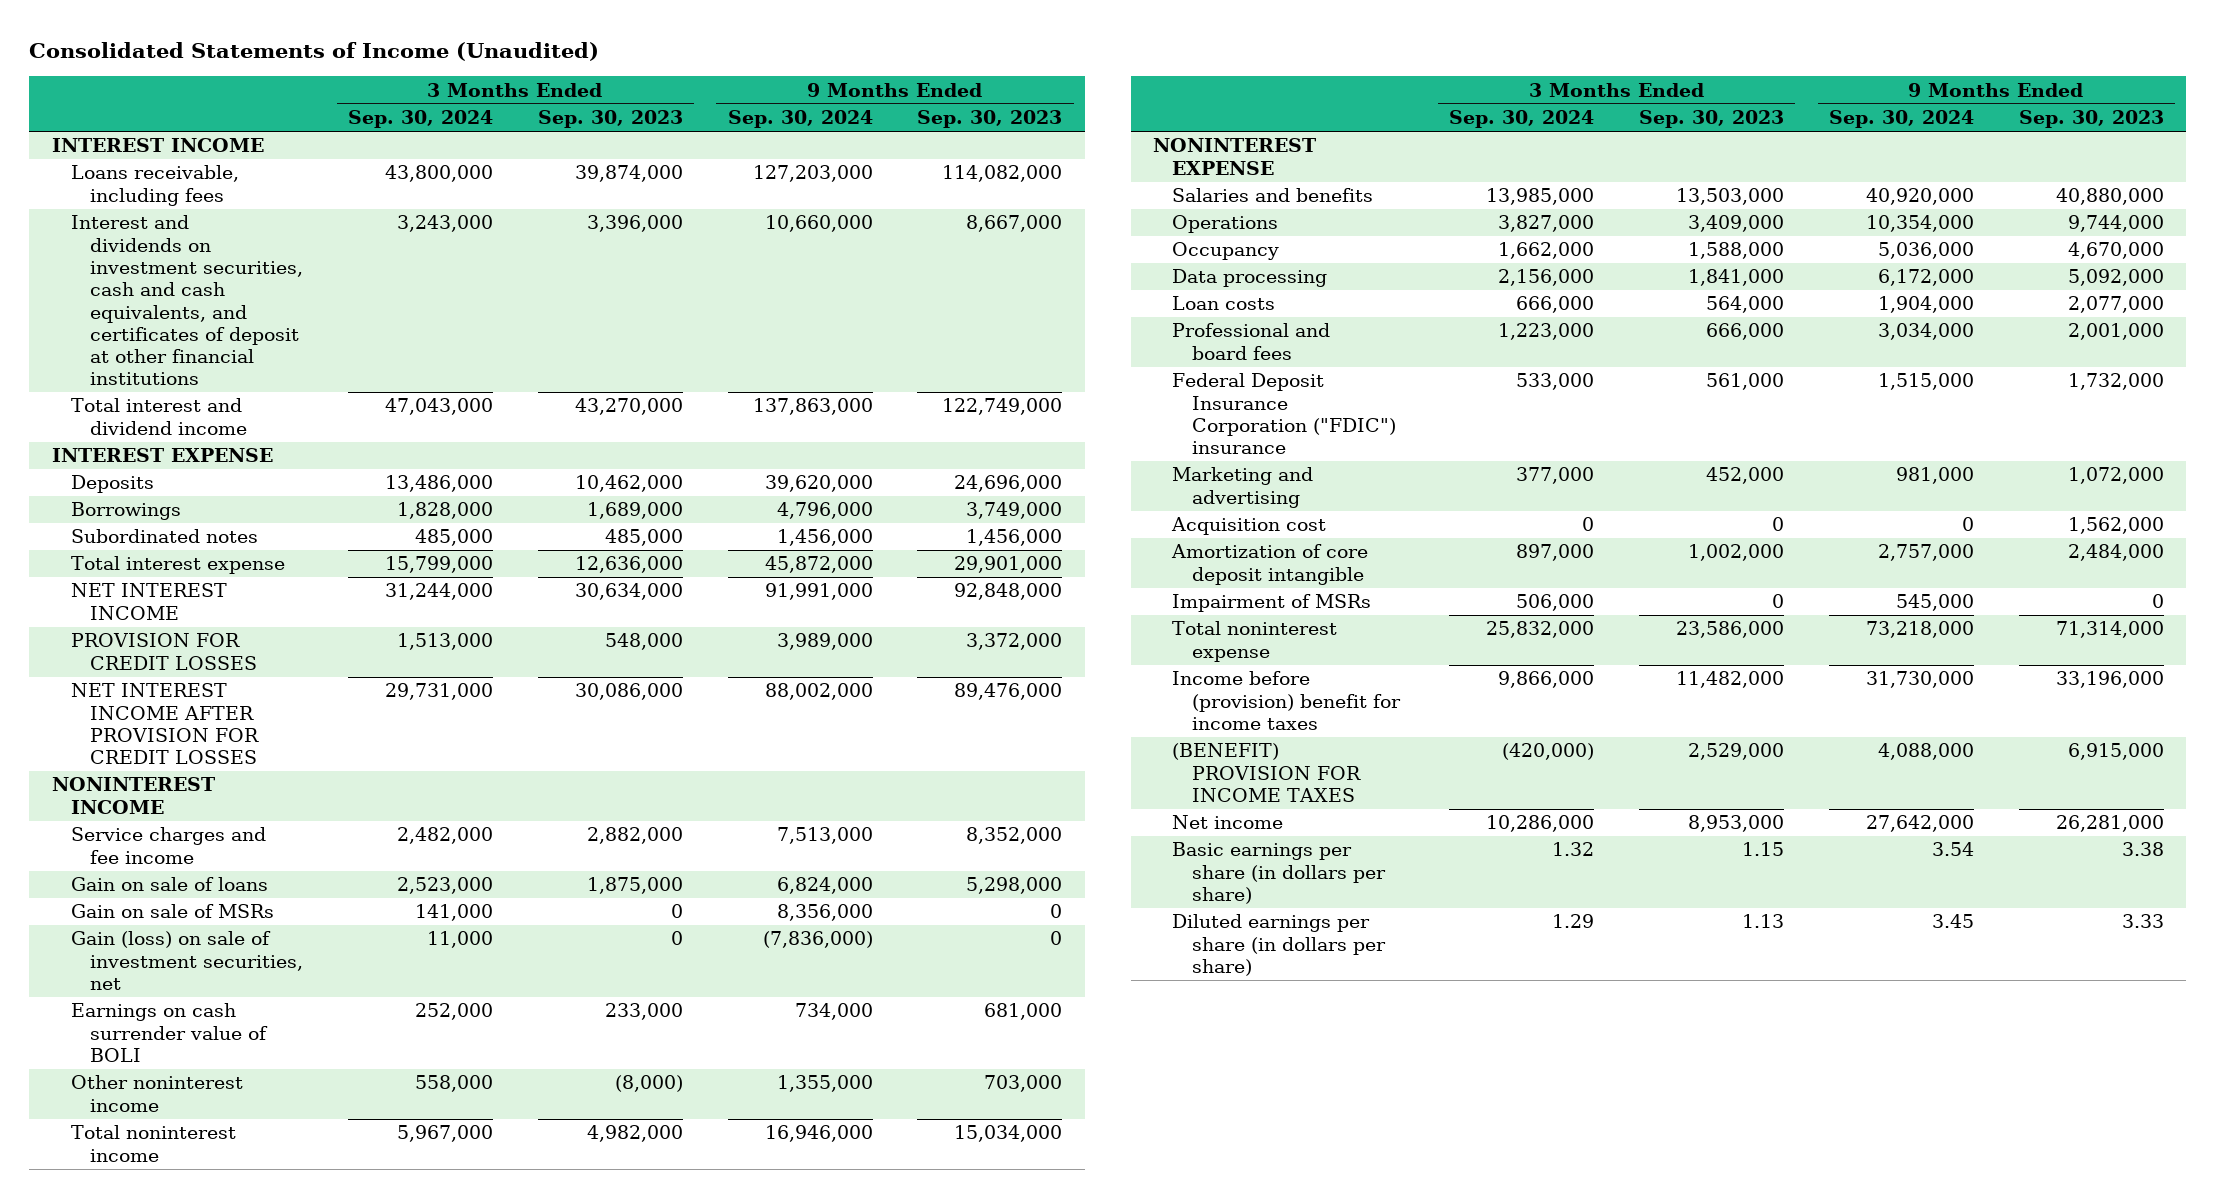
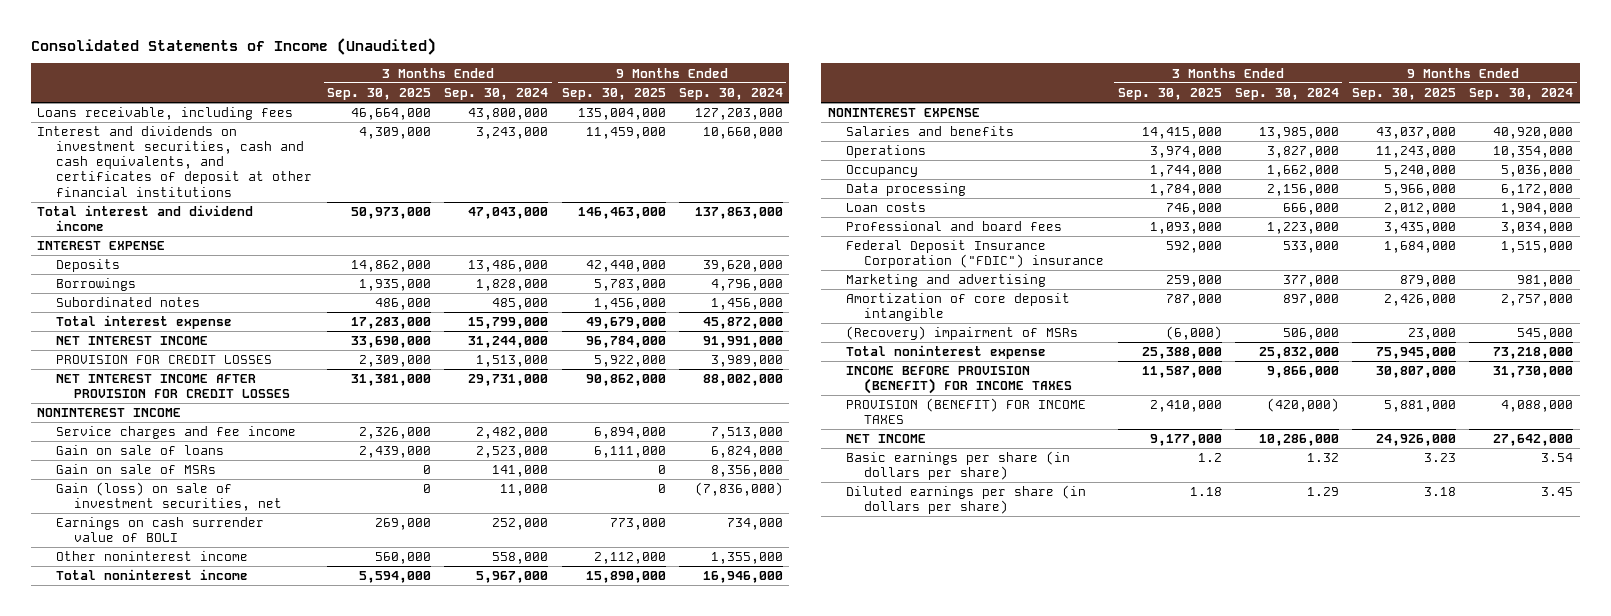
- | 3 Months Ended Sep. 30, 2024 | 3 Months Ended Sep. 30, 2023 | 9 Months Ended Sep. 30, 2024 | 9 Months Ended Sep. 30, 2023
+ | 3 Months Ended Sep. 30, 2025 | 3 Months Ended Sep. 30, 2024 | 9 Months Ended Sep. 30, 2025 | 9 Months Ended Sep. 30, 2024
- INTEREST INCOME
- Acquisition cost | 0 | 0 | 0 | 1,562,000
- Impairment of MSRs | 506,000 | 0 | 545,000 | 0
+ (Recovery) impairment of MSRs | (6,000) | 506,000 | 23,000 | 545,000
- Income before (provision) benefit for income taxes | 9,866,000 | 11,482,000 | 31,730,000 | 33,196,000
- (BENEFIT) PROVISION FOR INCOME TAXES | (420,000) | 2,529,000 | 4,088,000 | 6,915,000
- Net income | 10,286,000 | 8,953,000 | 27,642,000 | 26,281,000
+ INCOME BEFORE PROVISION (BENEFIT) FOR INCOME TAXES | 11,587,000 | 9,866,000 | 30,807,000 | 31,730,000
+ PROVISION (BENEFIT) FOR INCOME TAXES | 2,410,000 | (420,000) | 5,881,000 | 4,088,000
+ NET INCOME | 9,177,000 | 10,286,000 | 24,926,000 | 27,642,000

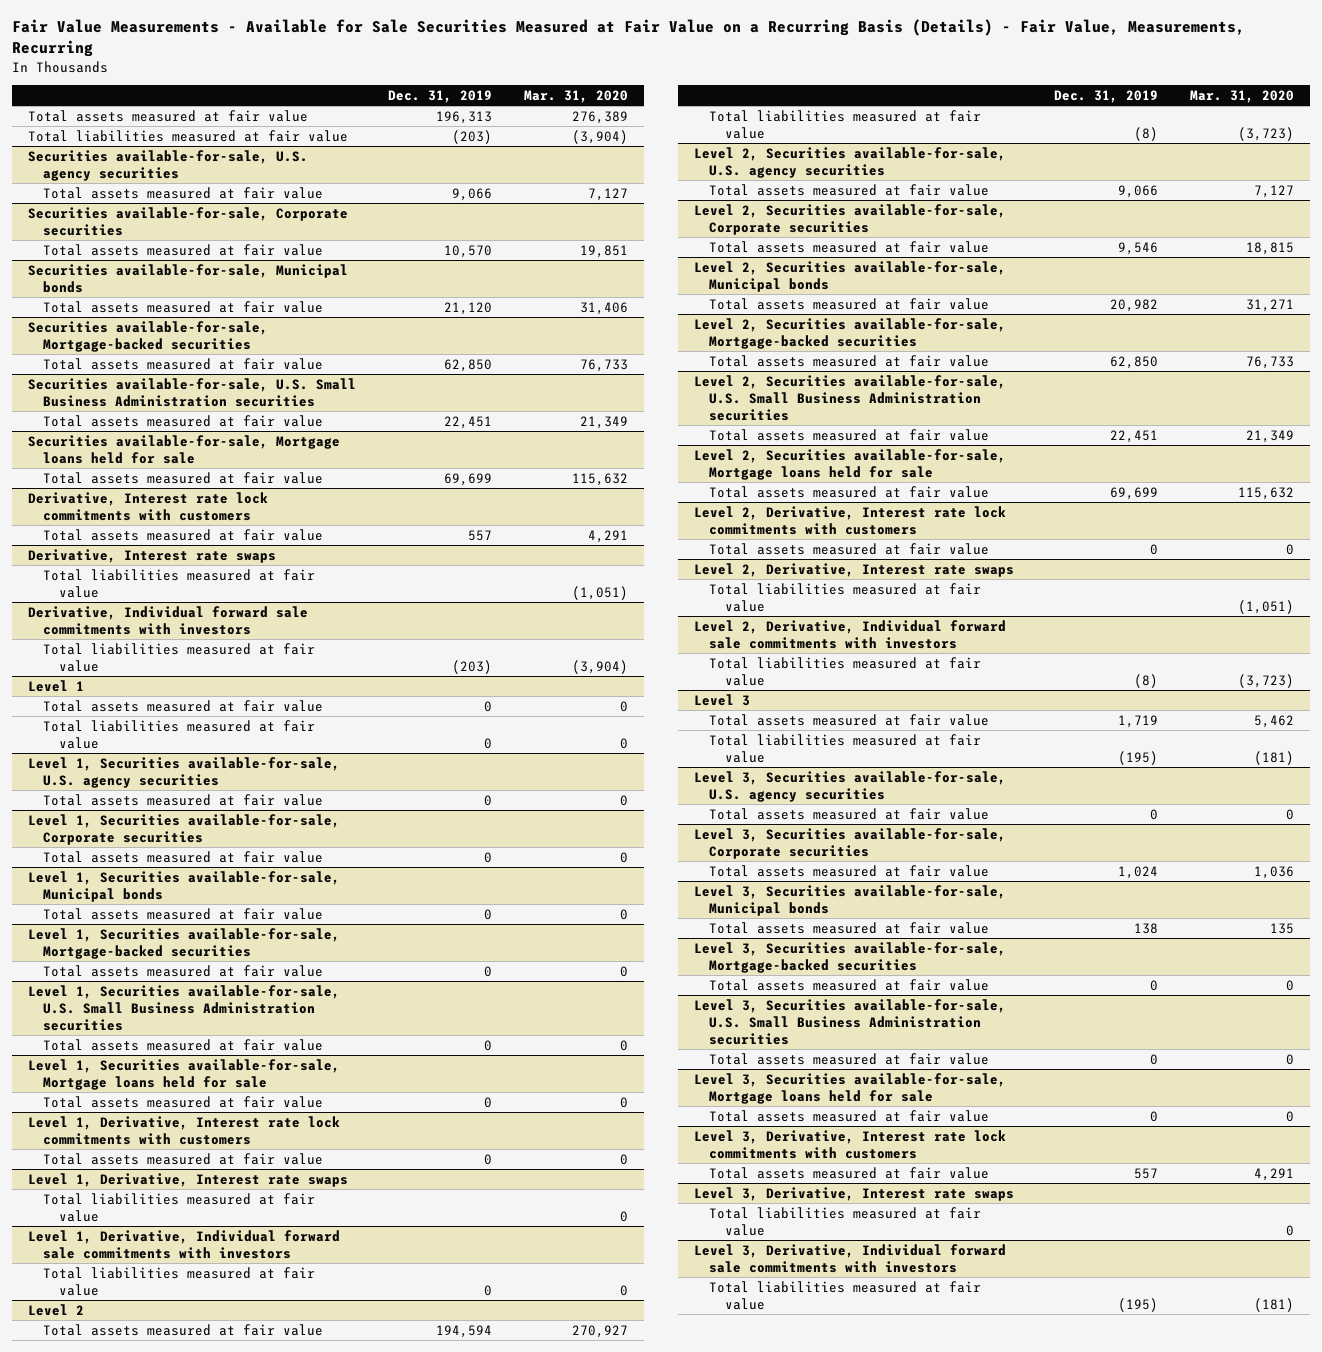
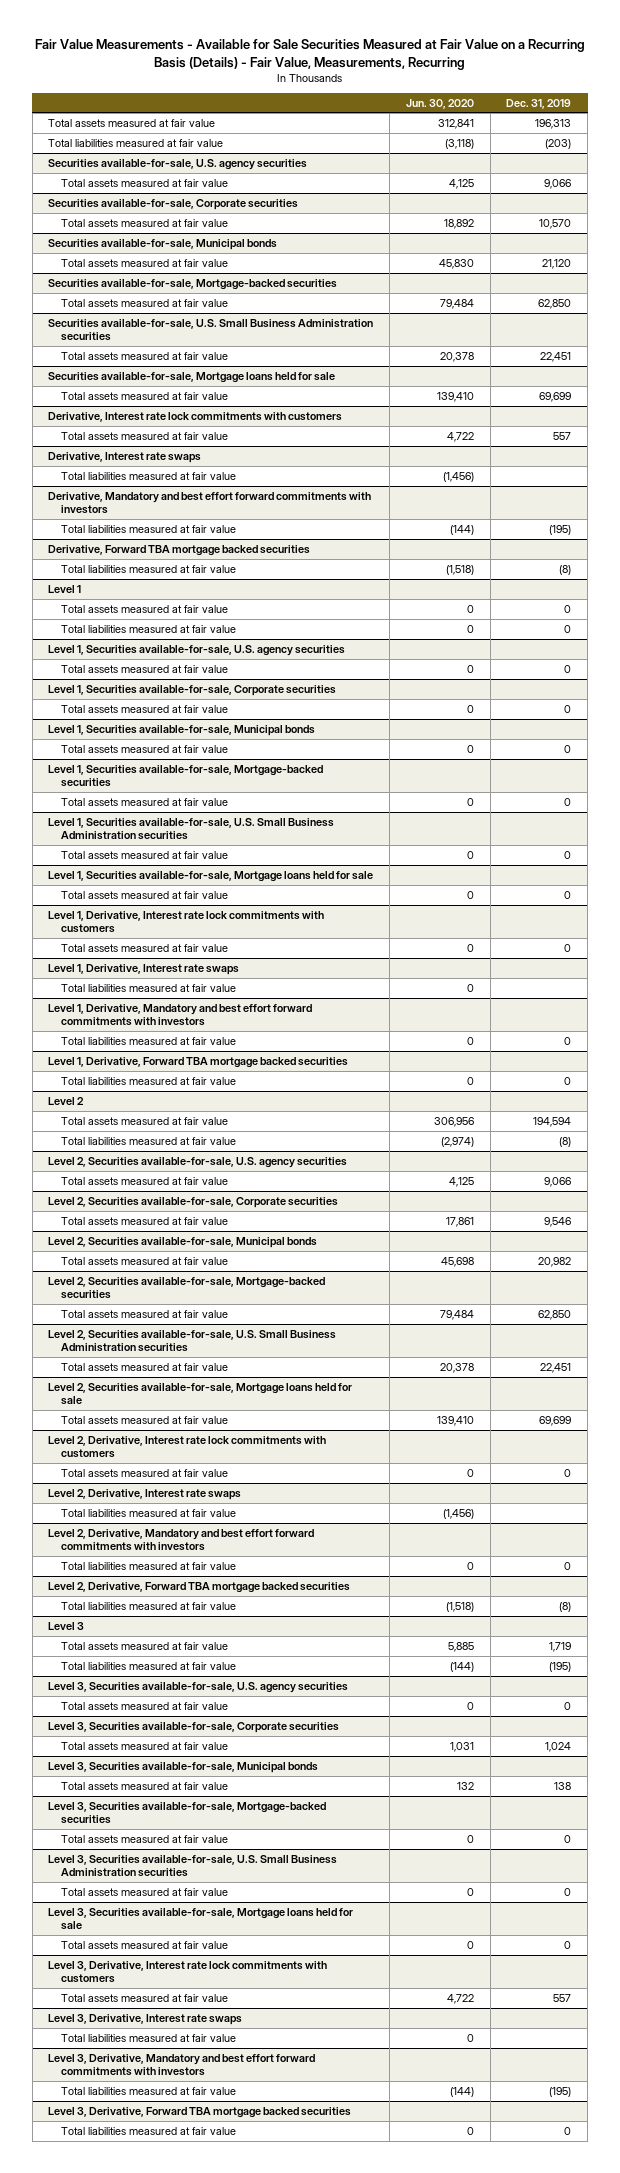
- | Dec. 31, 2019 | Mar. 31, 2020
+ | Jun. 30, 2020 | Dec. 31, 2019
- Derivative, Individual forward sale commitments with investors
- Total liabilities measured at fair value | (203) | (3,904)
+ Derivative, Mandatory and best effort forward commitments with investors
+ Total liabilities measured at fair value | (144) | (195)
+ Derivative, Forward TBA mortgage backed securities
+ Total liabilities measured at fair value | (1,518) | (8)
- Level 1, Derivative, Individual forward sale commitments with investors
+ Level 1, Derivative, Mandatory and best effort forward commitments with investors
+ Level 1, Derivative, Forward TBA mortgage backed securities
+ Total liabilities measured at fair value | 0 | 0
- Level 2, Derivative, Individual forward sale commitments with investors
+ Level 2, Derivative, Mandatory and best effort forward commitments with investors
+ Total liabilities measured at fair value | 0 | 0
+ Level 2, Derivative, Forward TBA mortgage backed securities
- Level 3, Derivative, Individual forward sale commitments with investors
+ Level 3, Derivative, Mandatory and best effort forward commitments with investors
+ Level 3, Derivative, Forward TBA mortgage backed securities
+ Total liabilities measured at fair value | 0 | 0

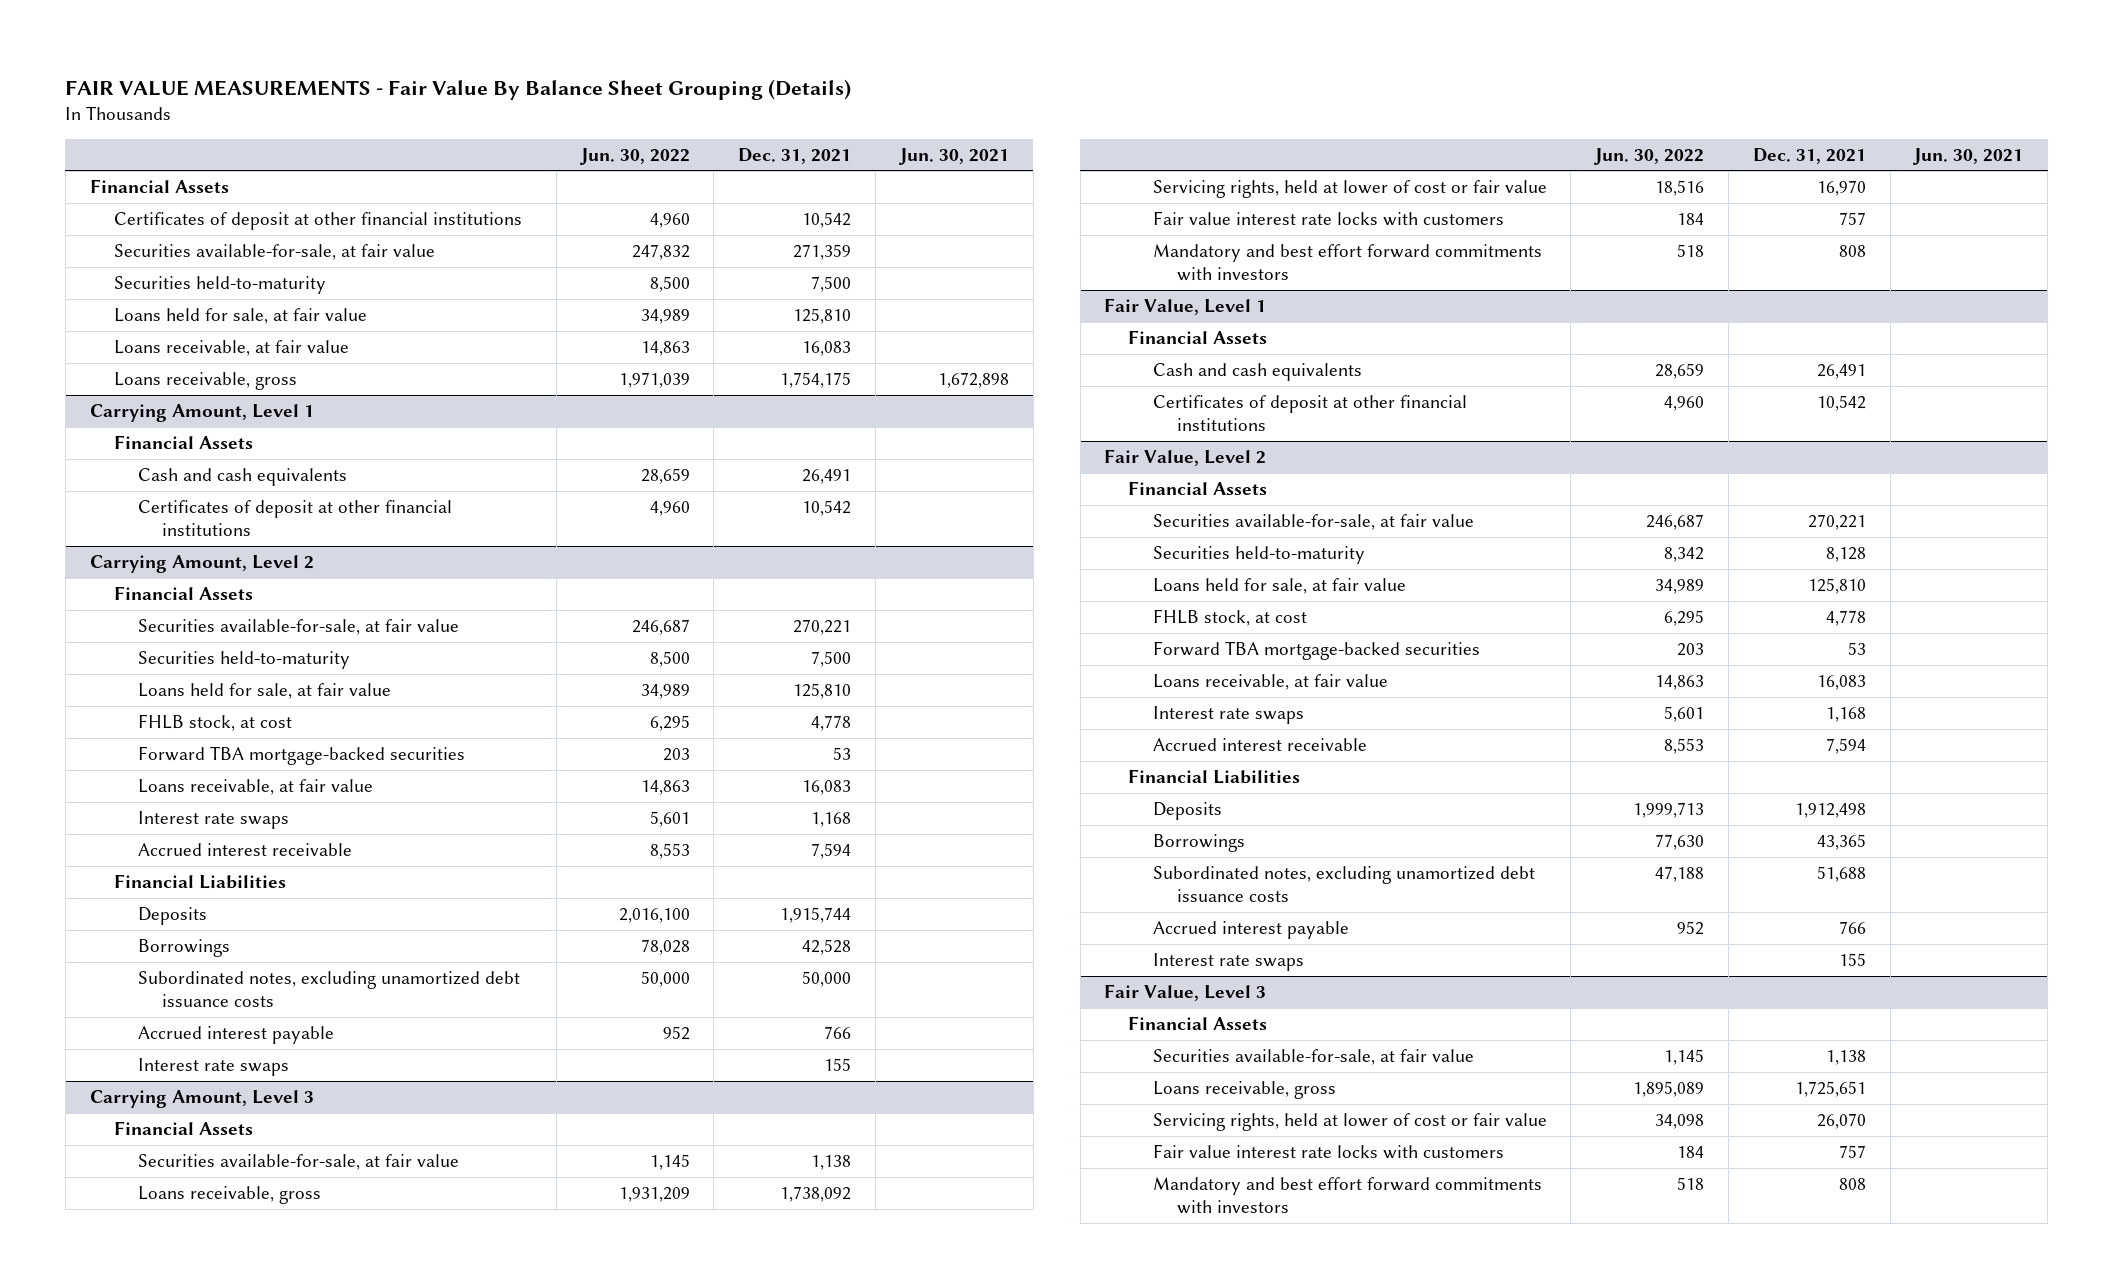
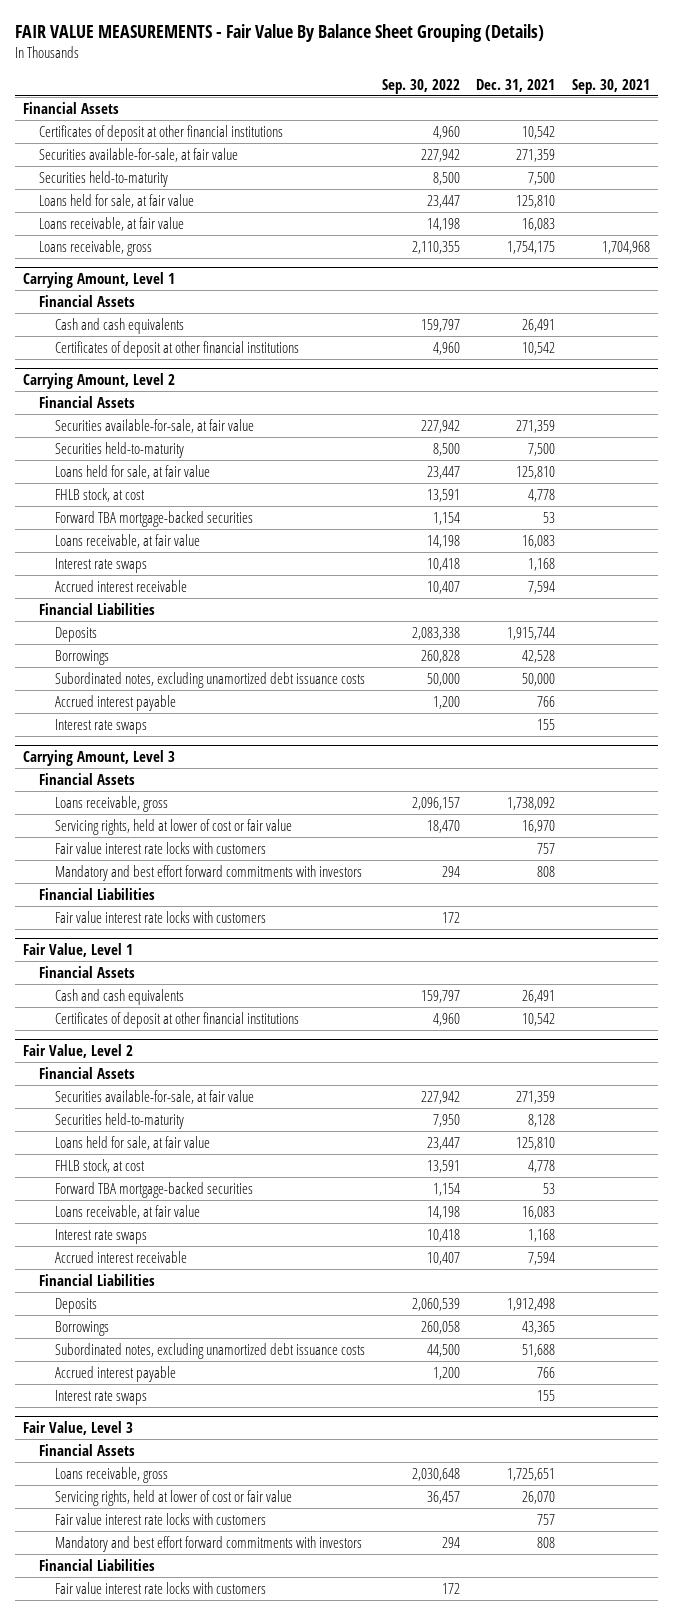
- | Jun. 30, 2022 | Dec. 31, 2021 | Jun. 30, 2021
+ | Sep. 30, 2022 | Dec. 31, 2021 | Sep. 30, 2021
@ Carrying Amount, Level 2
- Securities available-for-sale, at fair value | 246,687 | 270,221 |
+ Securities available-for-sale, at fair value | 227,942 | 271,359 |
@ Carrying Amount, Level 3
- Securities available-for-sale, at fair value | 1,145 | 1,138 |
+ Financial Liabilities
+ Fair value interest rate locks with customers | 172 | |
@ Fair Value, Level 2
- Securities available-for-sale, at fair value | 246,687 | 270,221 |
+ Securities available-for-sale, at fair value | 227,942 | 271,359 |
@ Fair Value, Level 3
- Securities available-for-sale, at fair value | 1,145 | 1,138 |
+ Financial Liabilities
+ Fair value interest rate locks with customers | 172 | |

